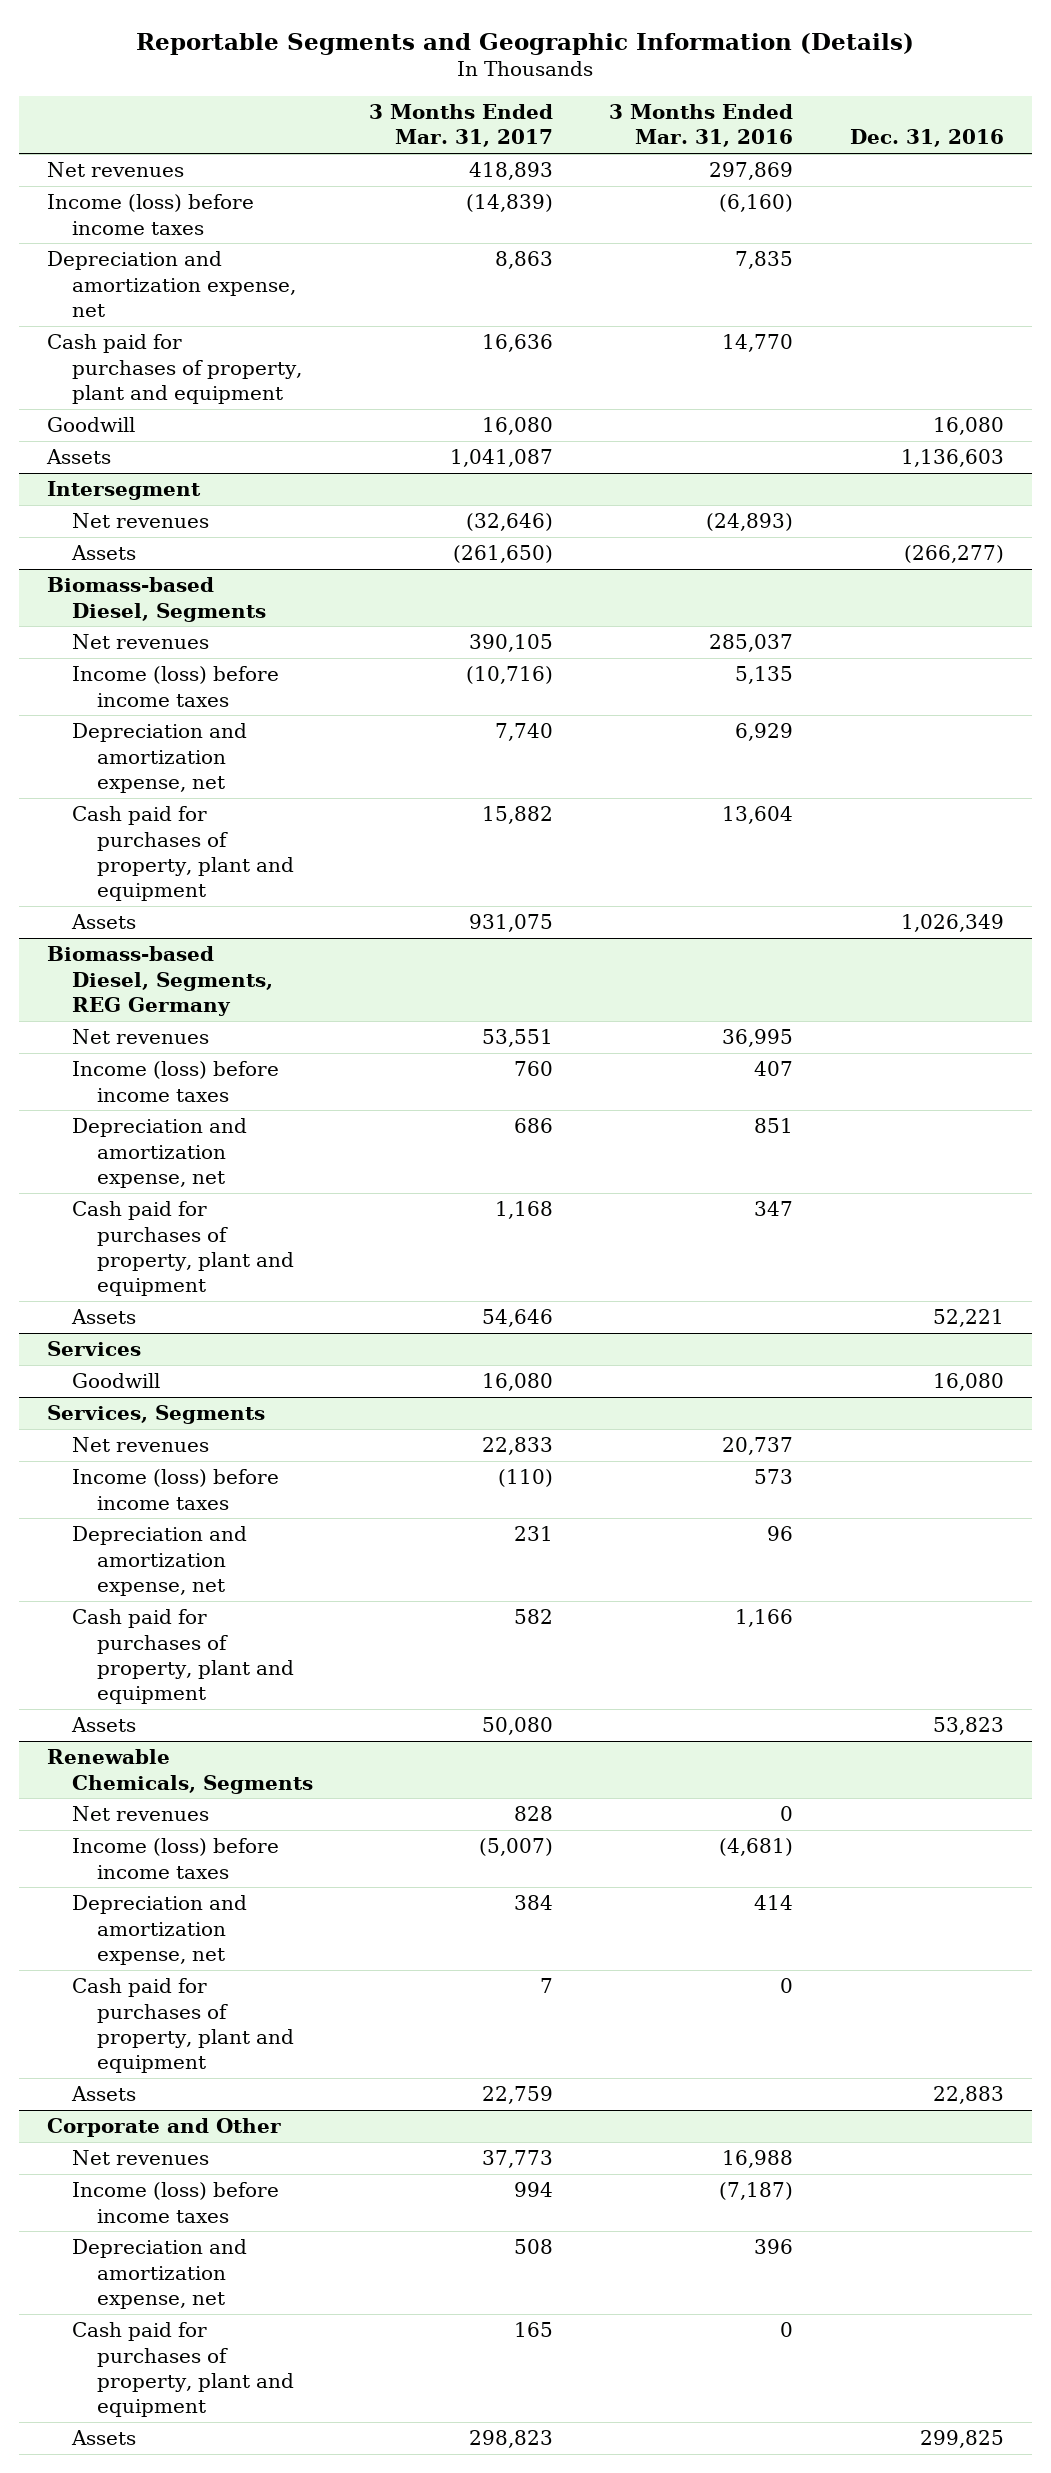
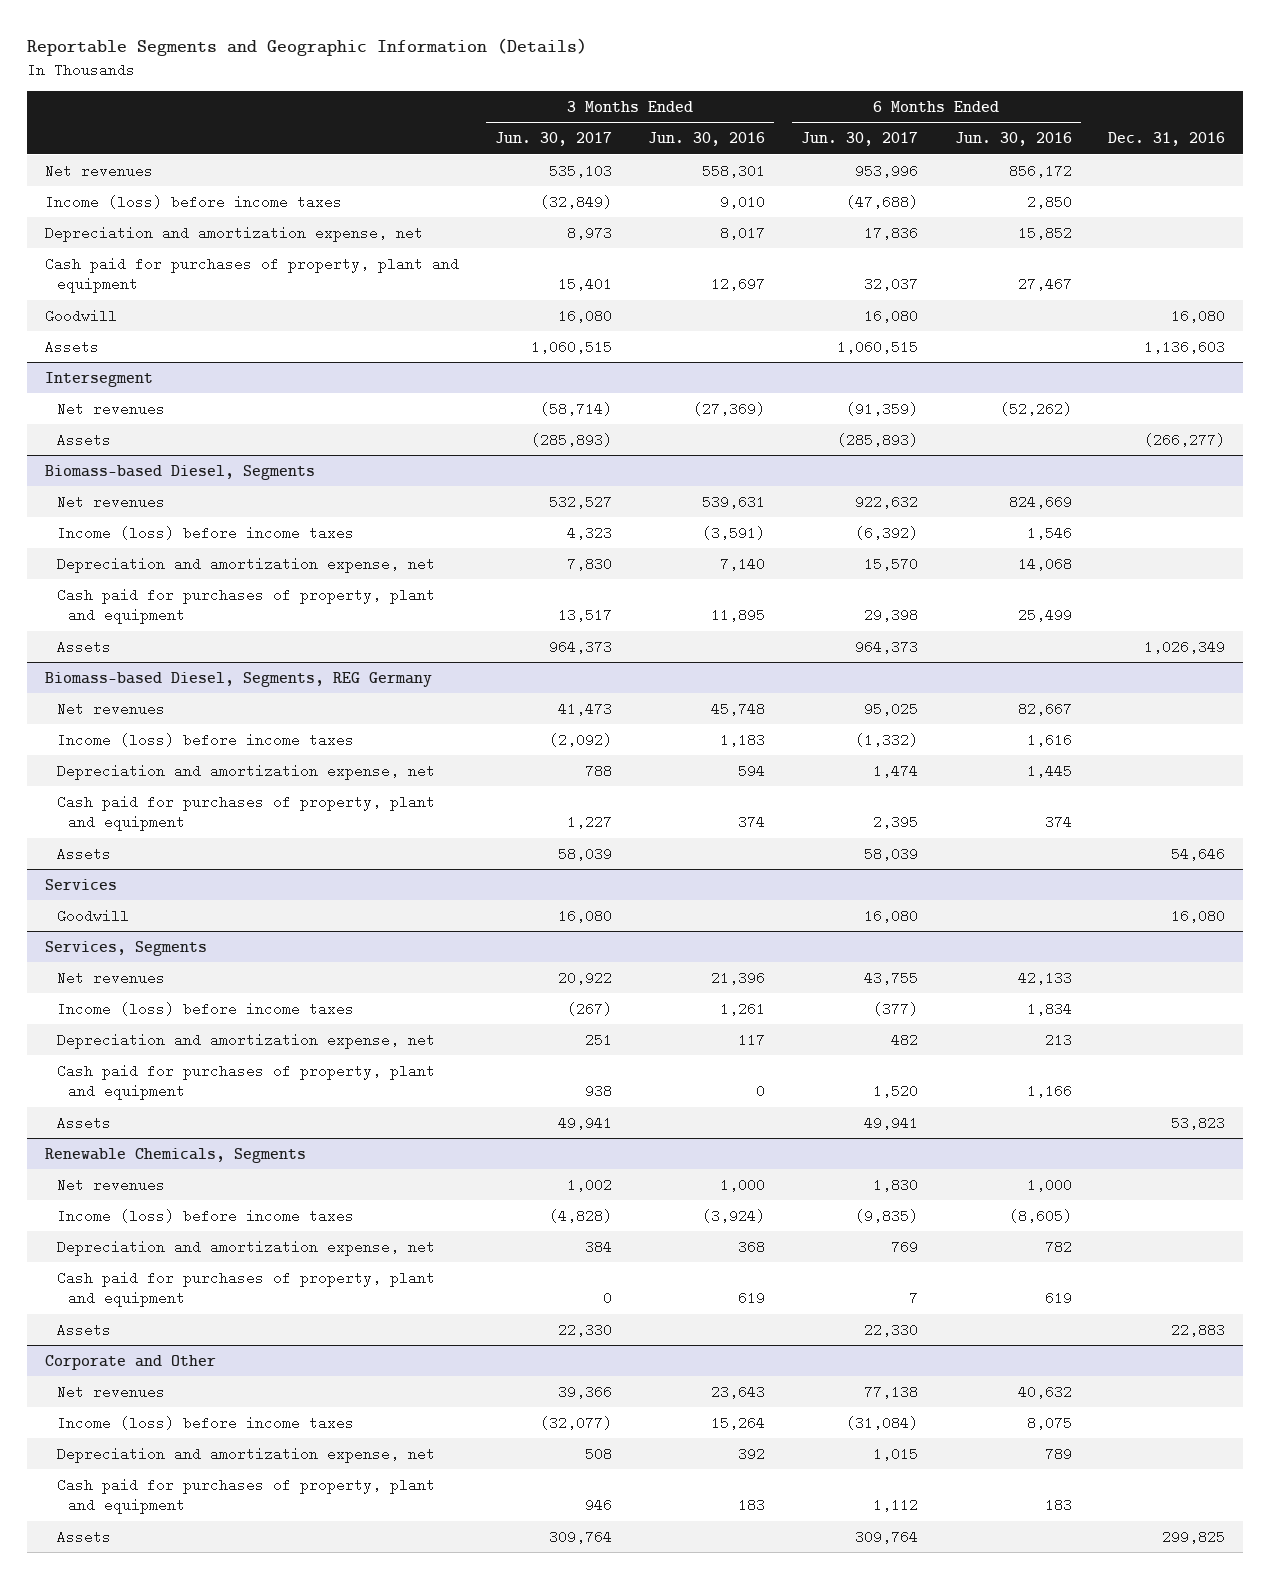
- | 3 Months Ended Mar. 31, 2017 | 3 Months Ended Mar. 31, 2016 | Dec. 31, 2016
+ | 3 Months Ended Jun. 30, 2017 | 3 Months Ended Jun. 30, 2016 | 6 Months Ended Jun. 30, 2017 | 6 Months Ended Jun. 30, 2016 | Dec. 31, 2016
@ Biomass-based Diesel, Segments, REG Germany
- Assets | 54,646 | | 52,221
+ Assets | 58,039 | | 58,039 | | 54,646

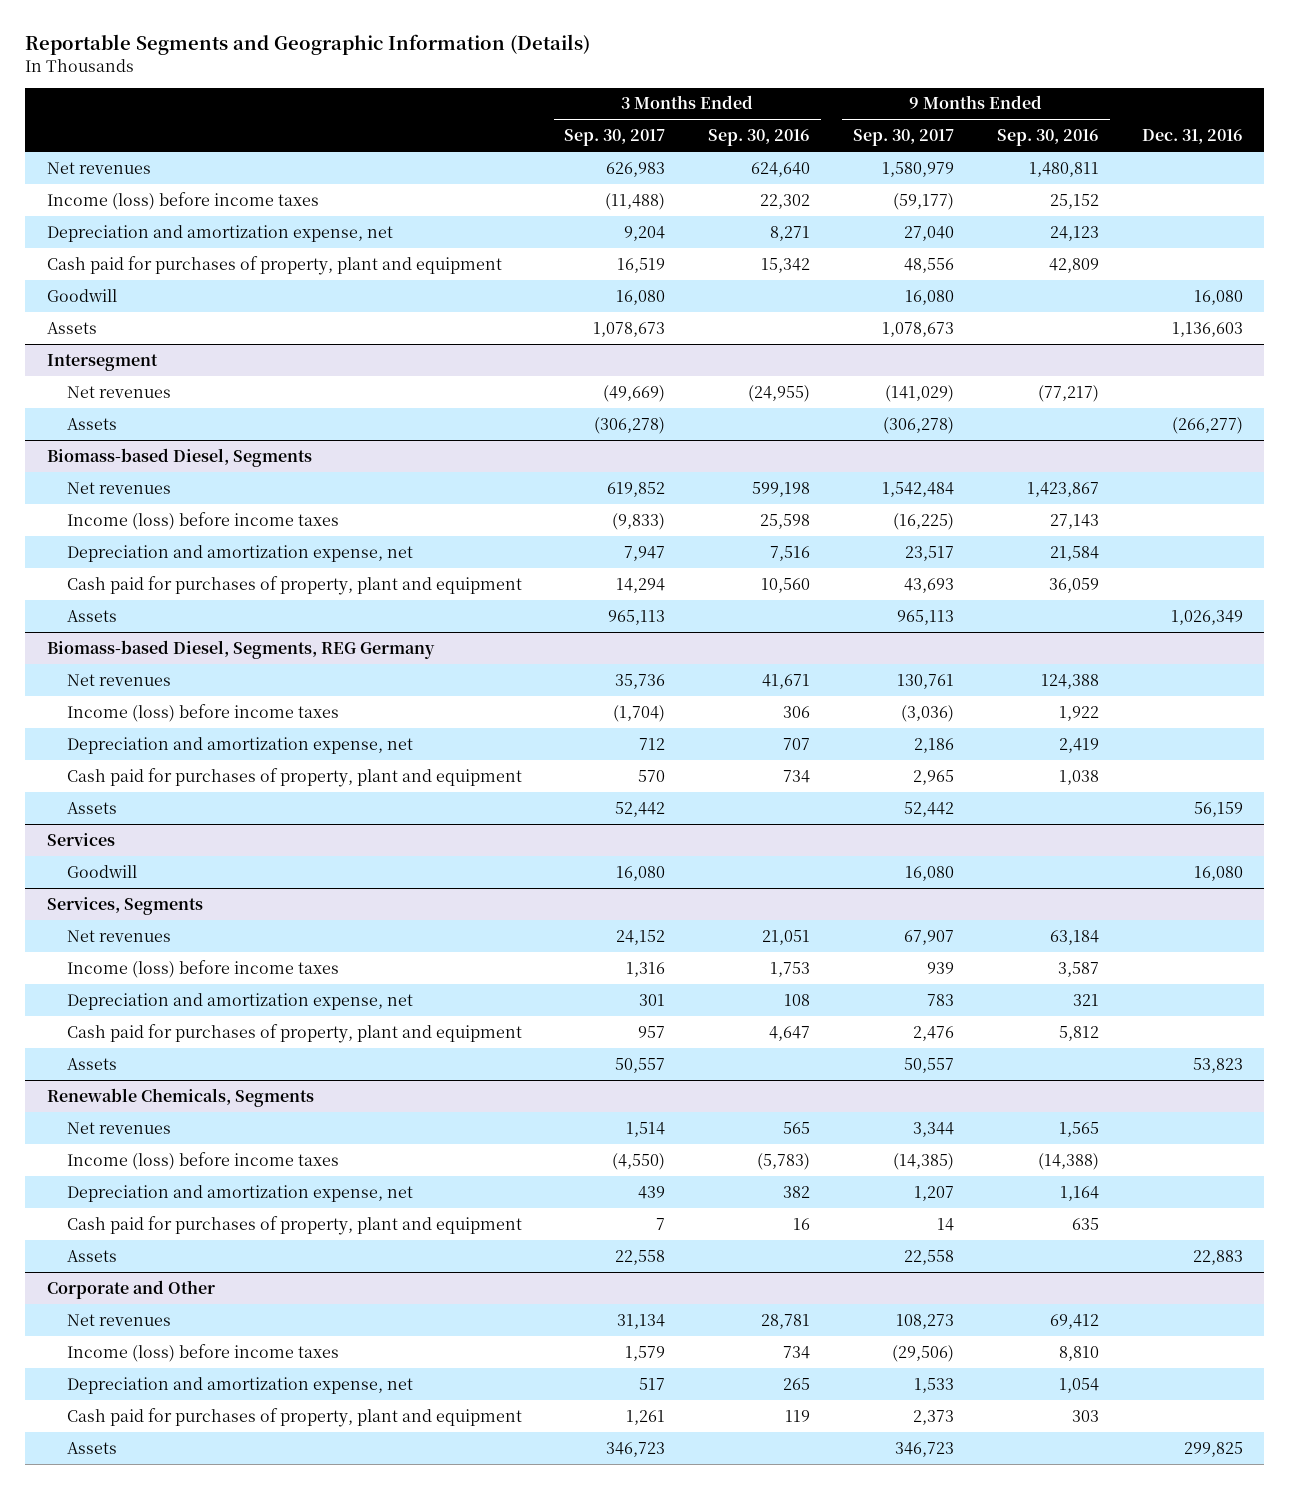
- | 3 Months Ended Jun. 30, 2017 | 3 Months Ended Jun. 30, 2016 | 6 Months Ended Jun. 30, 2017 | 6 Months Ended Jun. 30, 2016 | Dec. 31, 2016
+ | 3 Months Ended Sep. 30, 2017 | 3 Months Ended Sep. 30, 2016 | 9 Months Ended Sep. 30, 2017 | 9 Months Ended Sep. 30, 2016 | Dec. 31, 2016
@ Biomass-based Diesel, Segments, REG Germany
- Assets | 58,039 | | 58,039 | | 54,646
+ Assets | 52,442 | | 52,442 | | 56,159

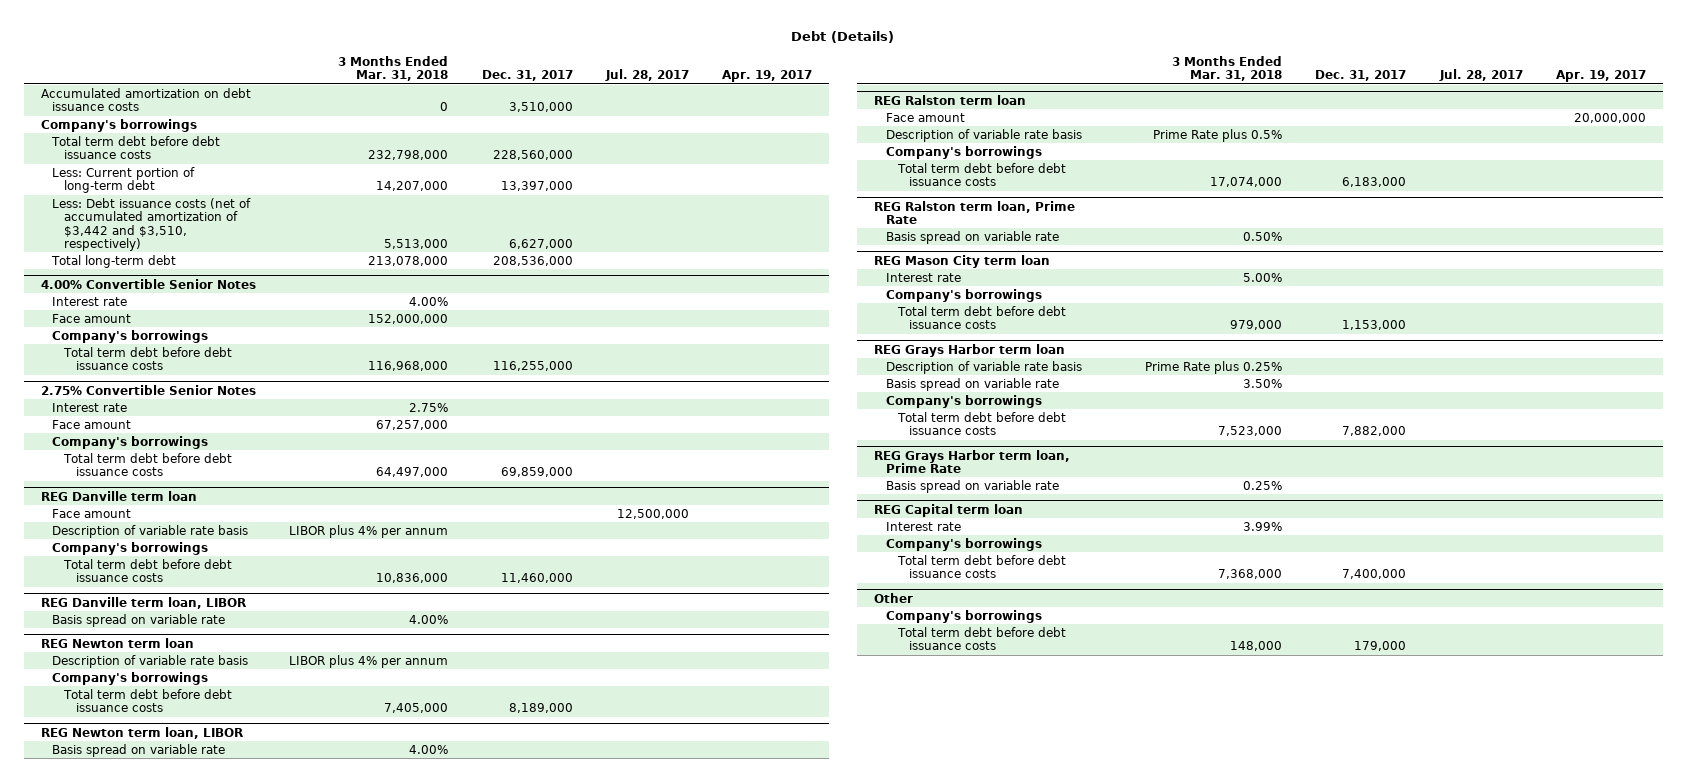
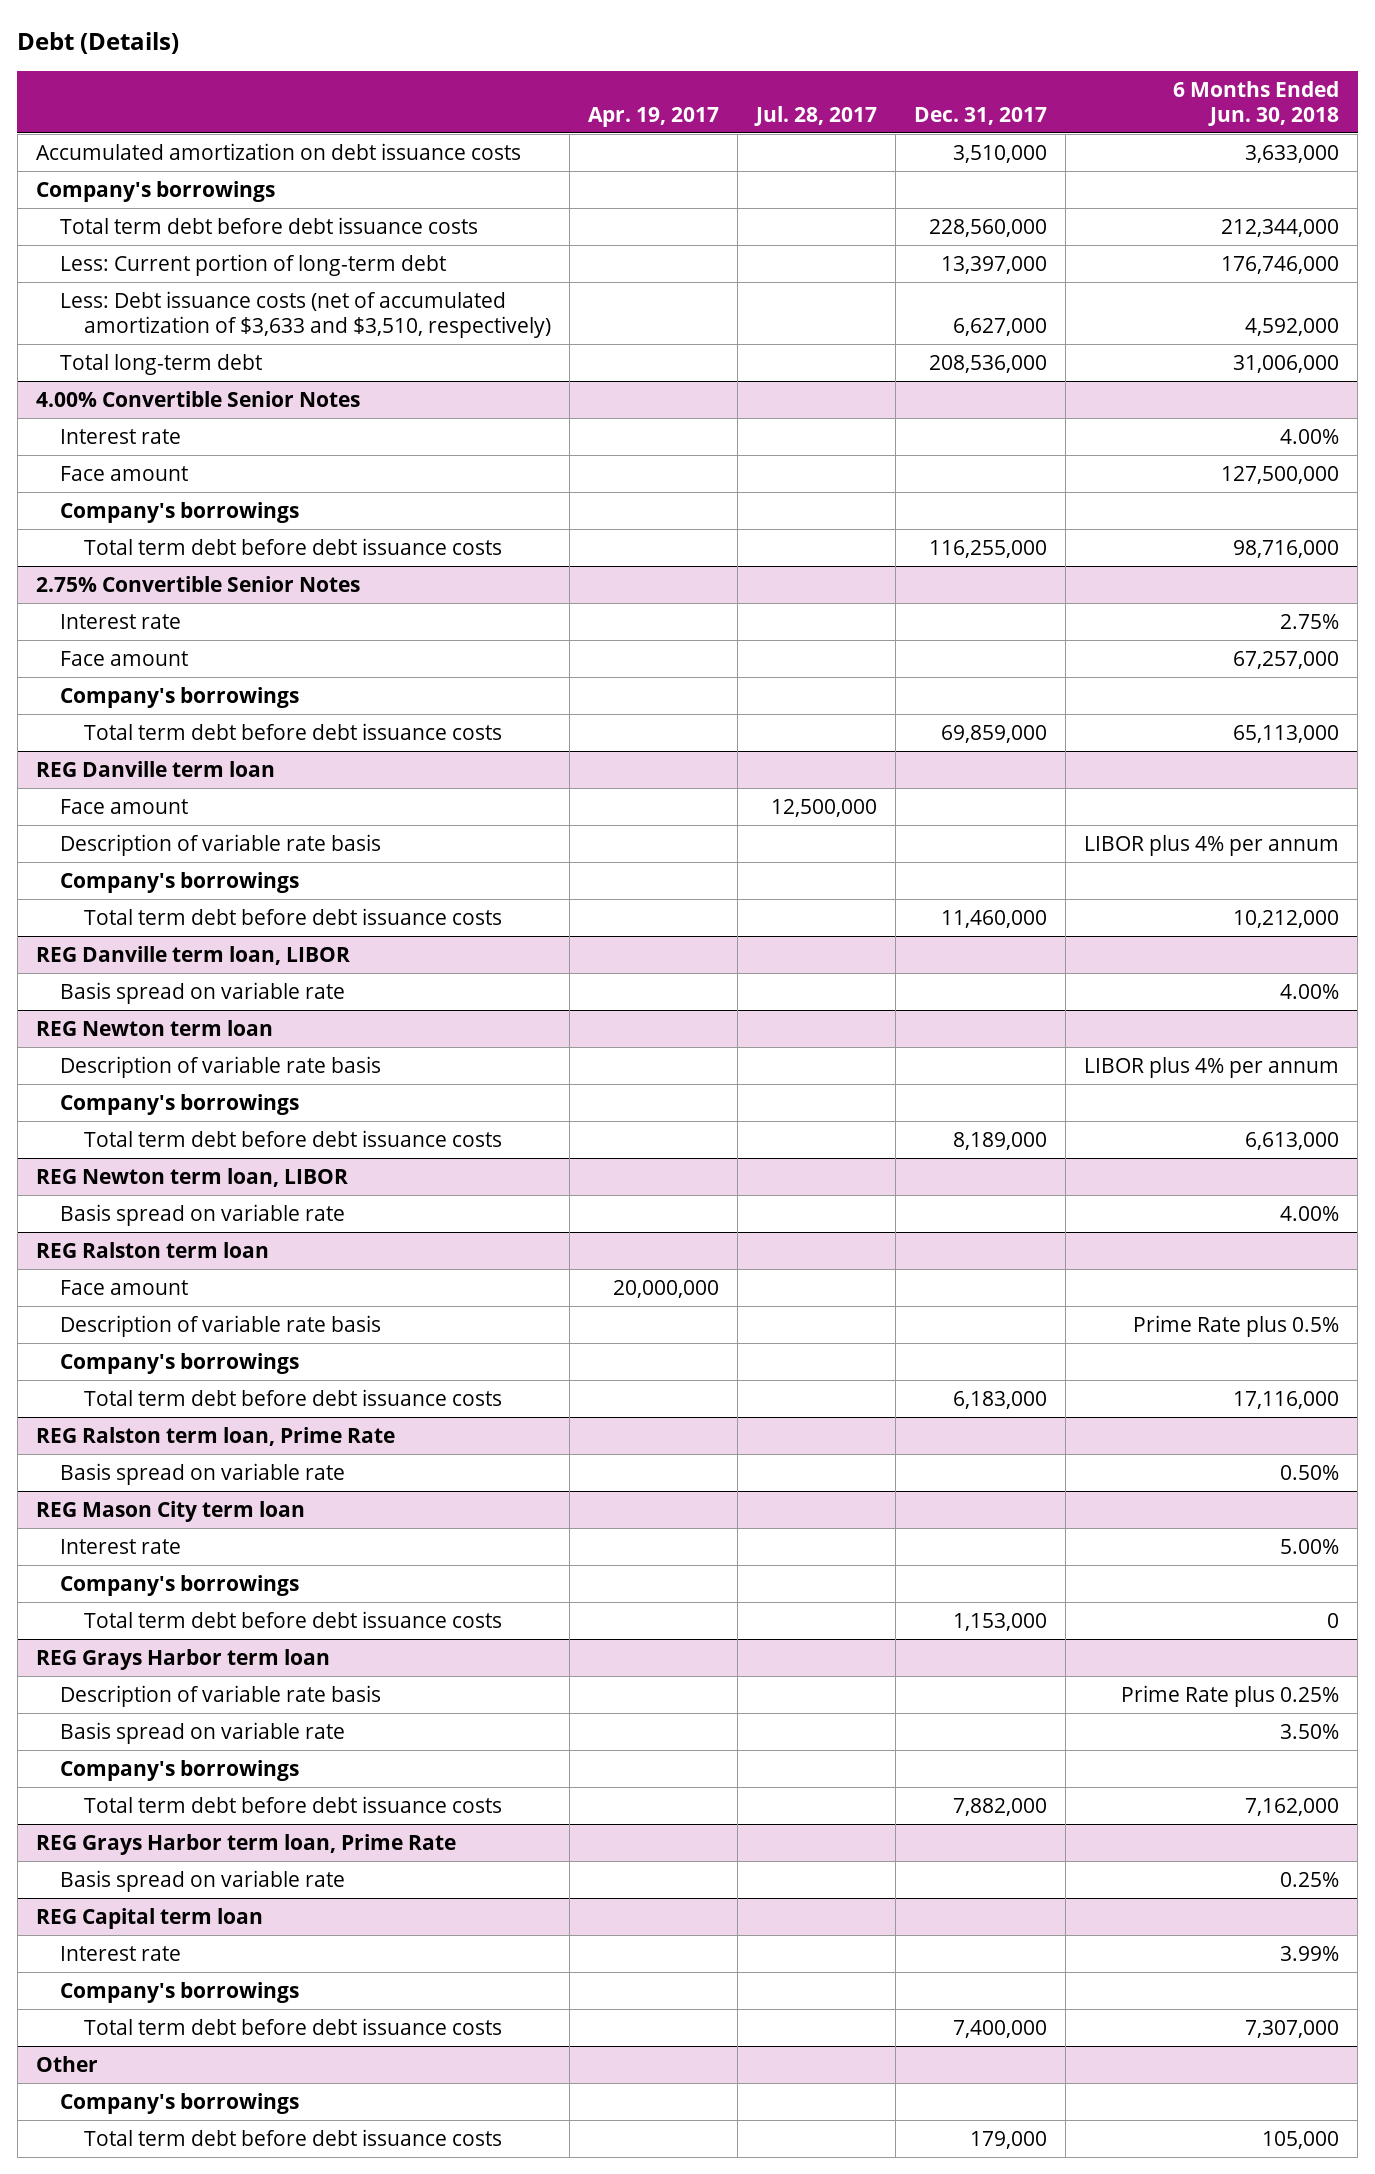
- | 3 Months Ended Mar. 31, 2018 | Dec. 31, 2017 | Jul. 28, 2017 | Apr. 19, 2017
+ | Apr. 19, 2017 | Jul. 28, 2017 | Dec. 31, 2017 | 6 Months Ended Jun. 30, 2018
- Less: Debt issuance costs (net of accumulated amortization of $3,442 and $3,510, respectively) | 5,513,000 | 6,627,000 | |
+ Less: Debt issuance costs (net of accumulated amortization of $3,633 and $3,510, respectively) | | | 6,627,000 | 4,592,000

